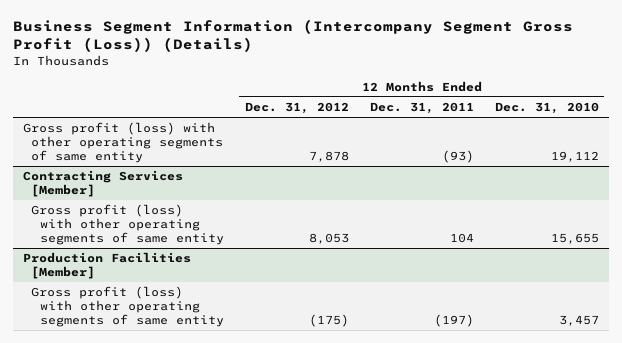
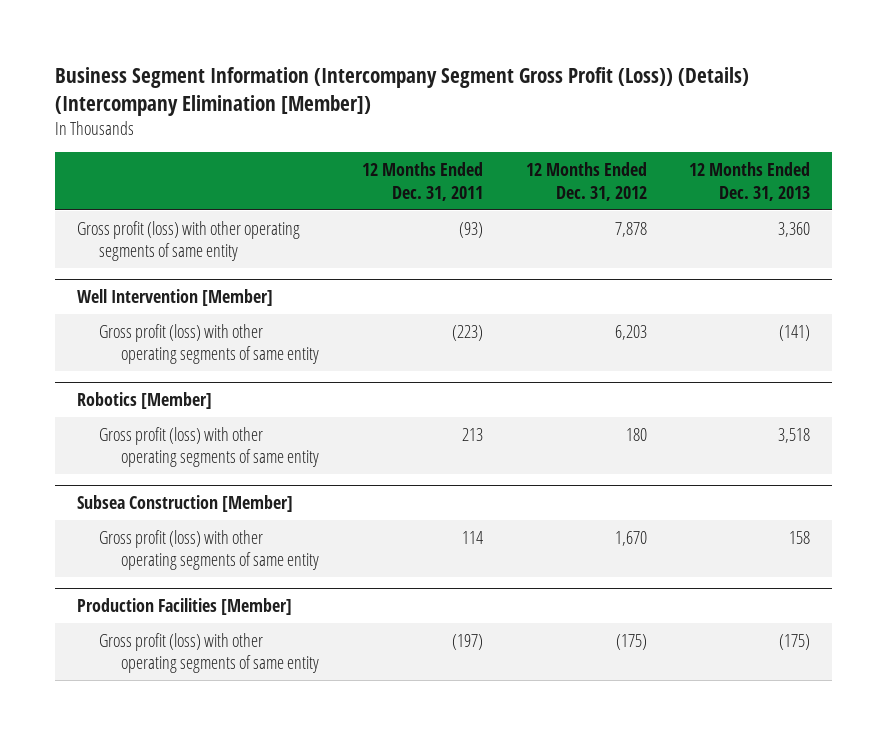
- Business Segment Information (Intercompany Segment Gross Profit (Loss)) (Details)
+ Business Segment Information (Intercompany Segment Gross Profit (Loss)) (Details) (Intercompany Elimination [Member])
- | 12 Months Ended Dec. 31, 2012 | 12 Months Ended Dec. 31, 2011 | 12 Months Ended Dec. 31, 2010
+ | 12 Months Ended Dec. 31, 2011 | 12 Months Ended Dec. 31, 2012 | 12 Months Ended Dec. 31, 2013
- Contracting Services [Member]
- Gross profit (loss) with other operating segments of same entity | 8,053 | 104 | 15,655
+ Well Intervention [Member]
+ Gross profit (loss) with other operating segments of same entity | (223) | 6,203 | (141)
+ Robotics [Member]
+ Gross profit (loss) with other operating segments of same entity | 213 | 180 | 3,518
+ Subsea Construction [Member]
+ Gross profit (loss) with other operating segments of same entity | 114 | 1,670 | 158

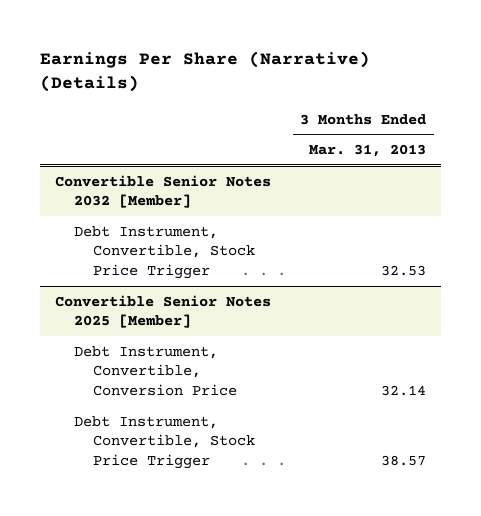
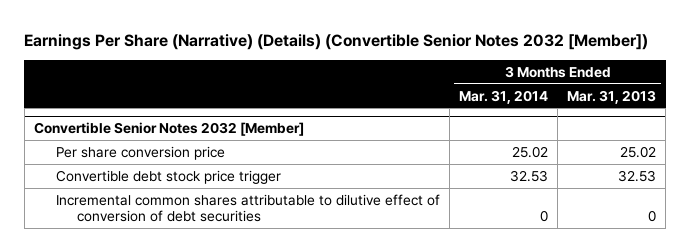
- Earnings Per Share (Narrative) (Details)
+ Earnings Per Share (Narrative) (Details) (Convertible Senior Notes 2032 [Member])
- | 3 Months Ended Mar. 31, 2013
+ | 3 Months Ended Mar. 31, 2014 | 3 Months Ended Mar. 31, 2013
@ Convertible Senior Notes 2032 [Member]
- Debt Instrument, Convertible, Stock Price Trigger | 32.53
- Convertible Senior Notes 2025 [Member]
- Debt Instrument, Convertible, Conversion Price | 32.14
- Debt Instrument, Convertible, Stock Price Trigger | 38.57
@ Convertible Senior Notes 2032 [Member]
+ Per share conversion price | 25.02 | 25.02
+ Convertible debt stock price trigger | 32.53 | 32.53
+ Incremental common shares attributable to dilutive effect of conversion of debt securities | 0 | 0

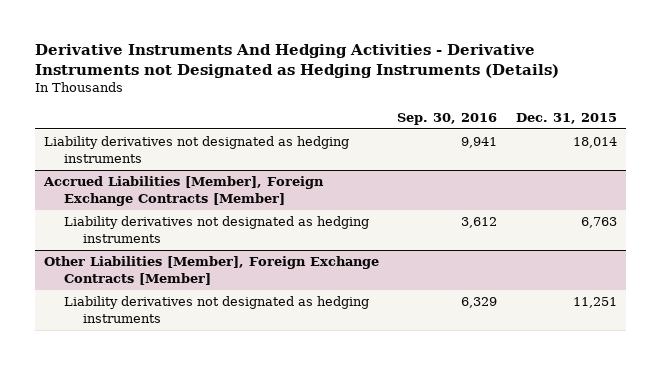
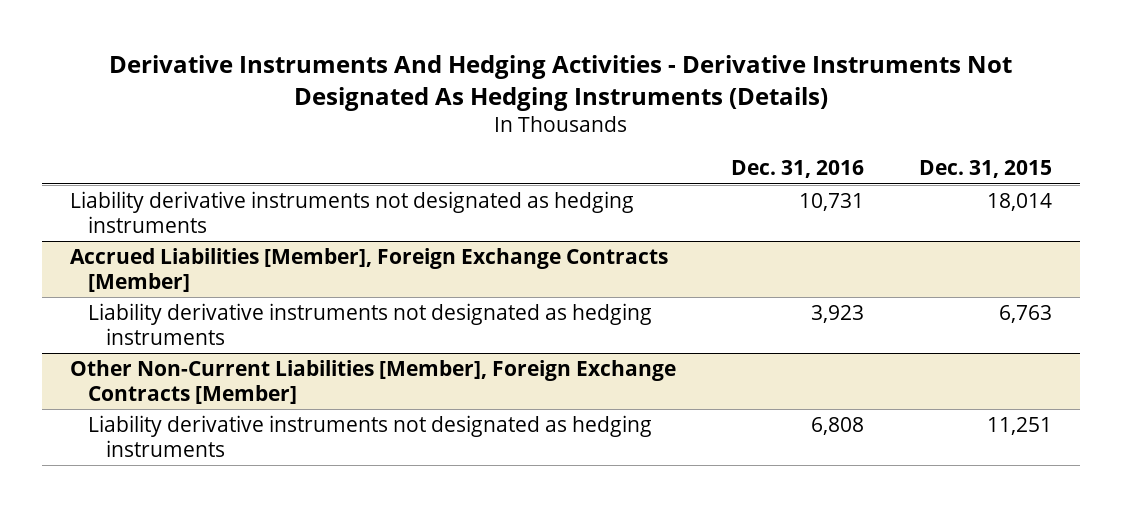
- Derivative Instruments And Hedging Activities - Derivative Instruments not Designated as Hedging Instruments (Details)
+ Derivative Instruments And Hedging Activities - Derivative Instruments Not Designated As Hedging Instruments (Details)
- | Sep. 30, 2016 | Dec. 31, 2015
+ | Dec. 31, 2016 | Dec. 31, 2015
- Liability derivatives not designated as hedging instruments | 9,941 | 18,014
+ Liability derivative instruments not designated as hedging instruments | 10,731 | 18,014
@ Accrued Liabilities [Member], Foreign Exchange Contracts [Member]
- Liability derivatives not designated as hedging instruments | 3,612 | 6,763
- Other Liabilities [Member], Foreign Exchange Contracts [Member]
- Liability derivatives not designated as hedging instruments | 6,329 | 11,251
@ Accrued Liabilities [Member], Foreign Exchange Contracts [Member]
+ Liability derivative instruments not designated as hedging instruments | 3,923 | 6,763
+ Other Non-Current Liabilities [Member], Foreign Exchange Contracts [Member]
+ Liability derivative instruments not designated as hedging instruments | 6,808 | 11,251

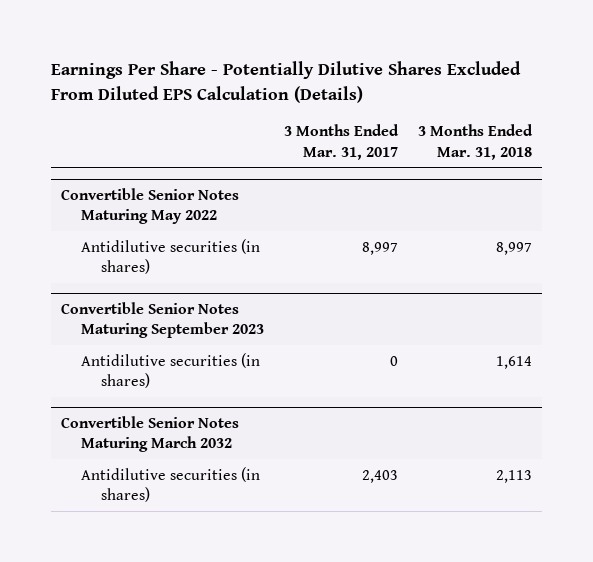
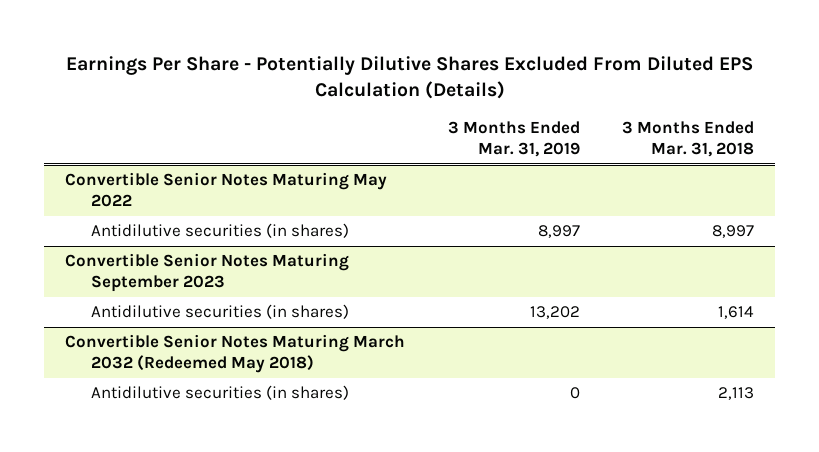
- | 3 Months Ended Mar. 31, 2017 | 3 Months Ended Mar. 31, 2018
+ | 3 Months Ended Mar. 31, 2019 | 3 Months Ended Mar. 31, 2018
- Convertible Senior Notes Maturing March 2032
+ Convertible Senior Notes Maturing March 2032 (Redeemed May 2018)

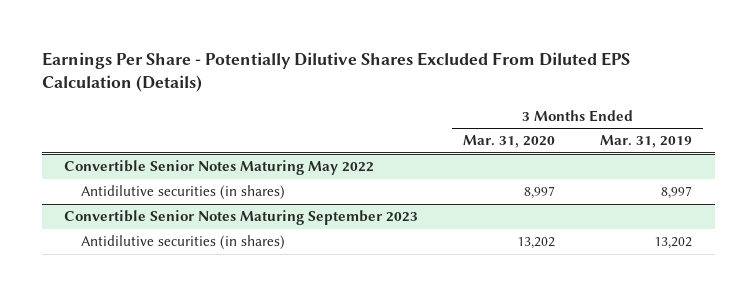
- | 3 Months Ended Mar. 31, 2019 | 3 Months Ended Mar. 31, 2018
+ | 3 Months Ended Mar. 31, 2020 | 3 Months Ended Mar. 31, 2019
- Convertible Senior Notes Maturing March 2032 (Redeemed May 2018)
- Antidilutive securities (in shares) | 0 | 2,113

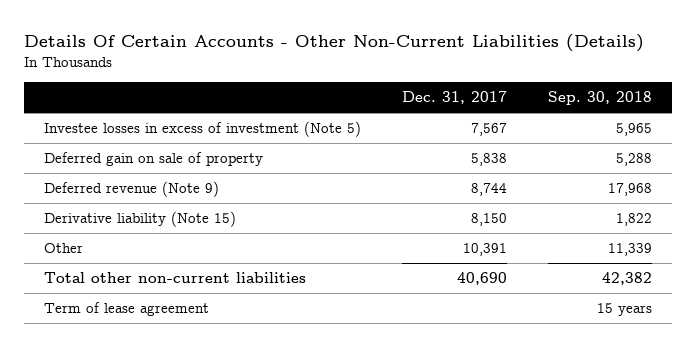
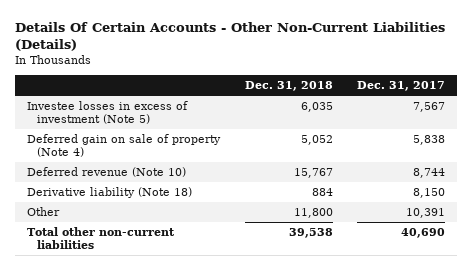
- | Dec. 31, 2017 | Sep. 30, 2018
+ | Dec. 31, 2018 | Dec. 31, 2017
- Deferred gain on sale of property | 5,838 | 5,288
- Deferred revenue (Note 9) | 8,744 | 17,968
- Derivative liability (Note 15) | 8,150 | 1,822
+ Deferred gain on sale of property (Note 4) | 5,052 | 5,838
+ Deferred revenue (Note 10) | 15,767 | 8,744
+ Derivative liability (Note 18) | 884 | 8,150
- Term of lease agreement | | 15 years

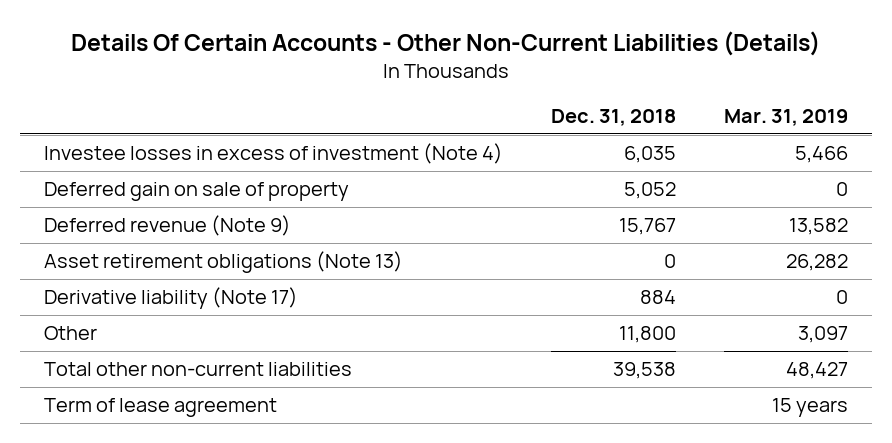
- | Dec. 31, 2018 | Dec. 31, 2017
+ | Dec. 31, 2018 | Mar. 31, 2019
- Investee losses in excess of investment (Note 5) | 6,035 | 7,567
- Deferred gain on sale of property (Note 4) | 5,052 | 5,838
- Deferred revenue (Note 10) | 15,767 | 8,744
- Derivative liability (Note 18) | 884 | 8,150
+ Investee losses in excess of investment (Note 4) | 6,035 | 5,466
+ Deferred gain on sale of property | 5,052 | 0
+ Deferred revenue (Note 9) | 15,767 | 13,582
+ Asset retirement obligations (Note 13) | 0 | 26,282
+ Derivative liability (Note 17) | 884 | 0
+ Term of lease agreement | | 15 years

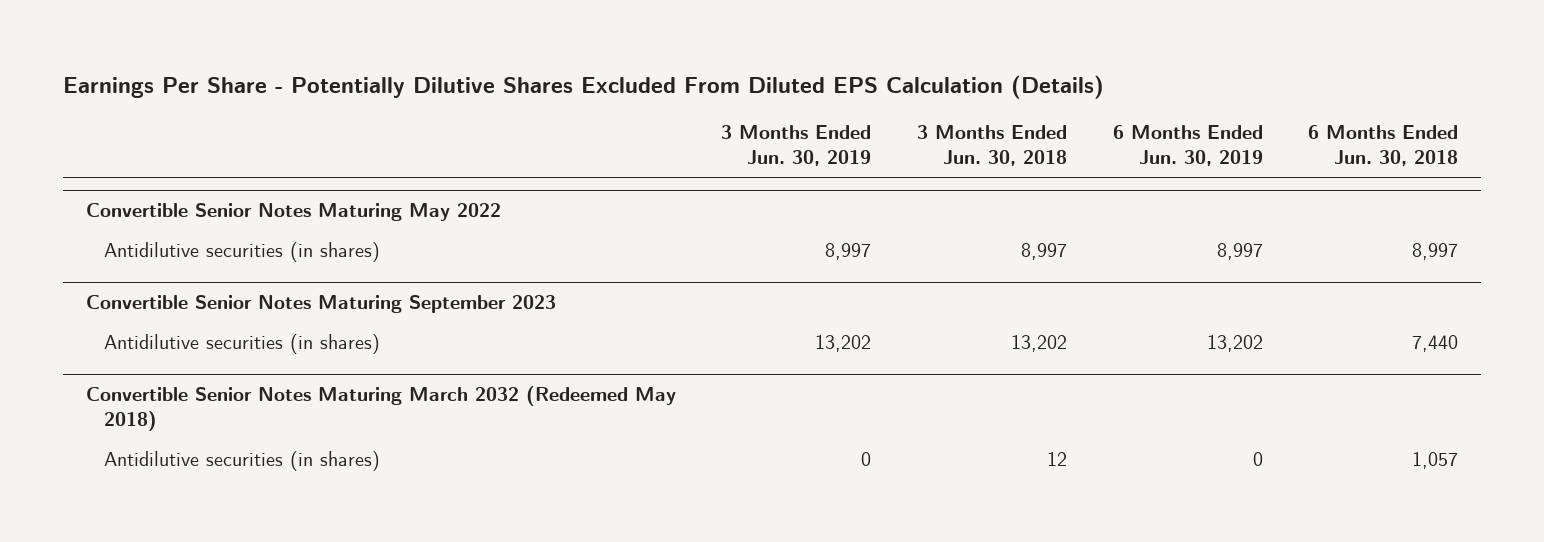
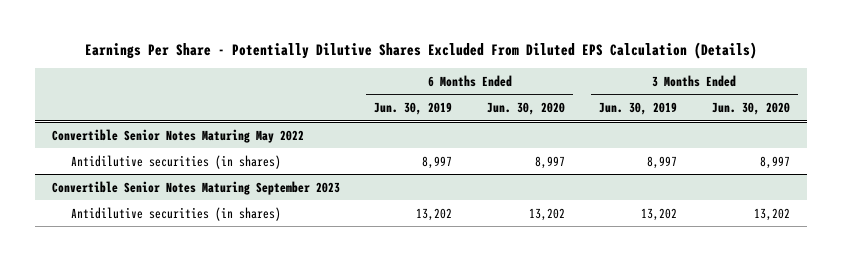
- | 3 Months Ended Jun. 30, 2019 | 3 Months Ended Jun. 30, 2018 | 6 Months Ended Jun. 30, 2019 | 6 Months Ended Jun. 30, 2018
+ | 6 Months Ended Jun. 30, 2019 | 6 Months Ended Jun. 30, 2020 | 3 Months Ended Jun. 30, 2019 | 3 Months Ended Jun. 30, 2020
- Convertible Senior Notes Maturing March 2032 (Redeemed May 2018)
- Antidilutive securities (in shares) | 0 | 12 | 0 | 1,057

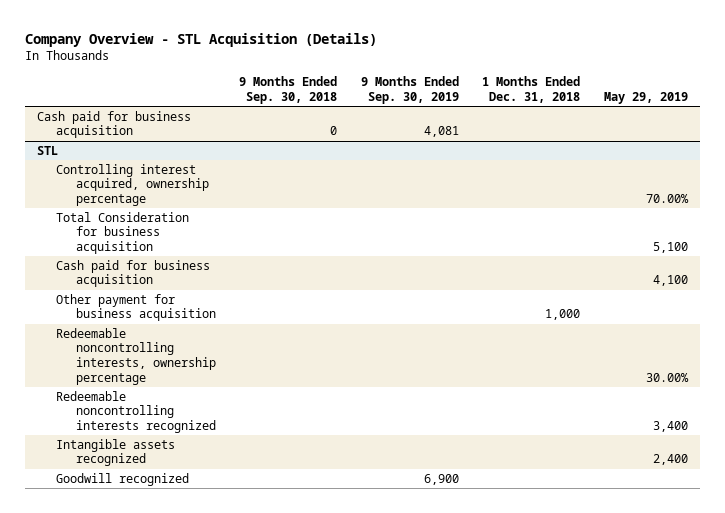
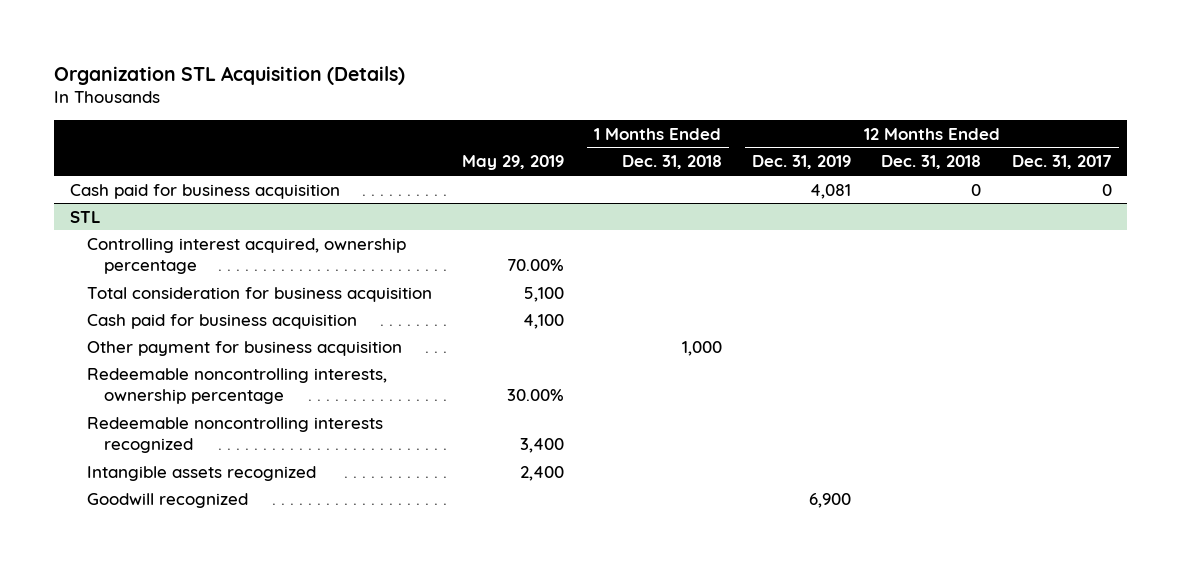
- Company Overview - STL Acquisition (Details)
+ Organization STL Acquisition (Details)
- | 9 Months Ended Sep. 30, 2018 | 9 Months Ended Sep. 30, 2019 | 1 Months Ended Dec. 31, 2018 | May 29, 2019
+ | May 29, 2019 | 1 Months Ended Dec. 31, 2018 | 12 Months Ended Dec. 31, 2019 | 12 Months Ended Dec. 31, 2018 | 12 Months Ended Dec. 31, 2017
@ STL
- Total Consideration for business acquisition | | | | 5,100
+ Total consideration for business acquisition | 5,100 | | | |

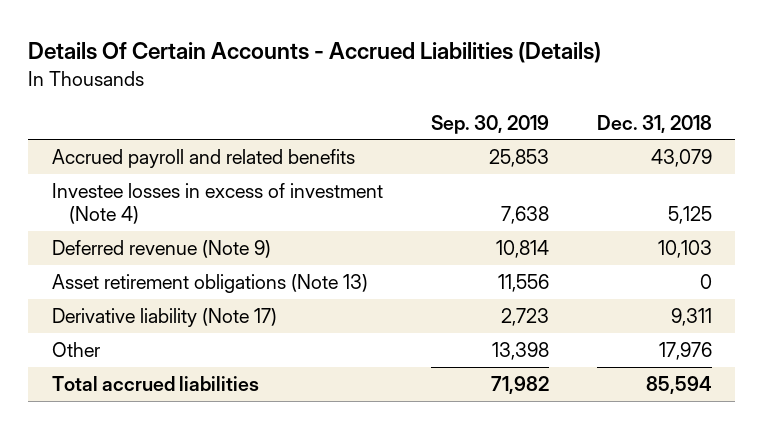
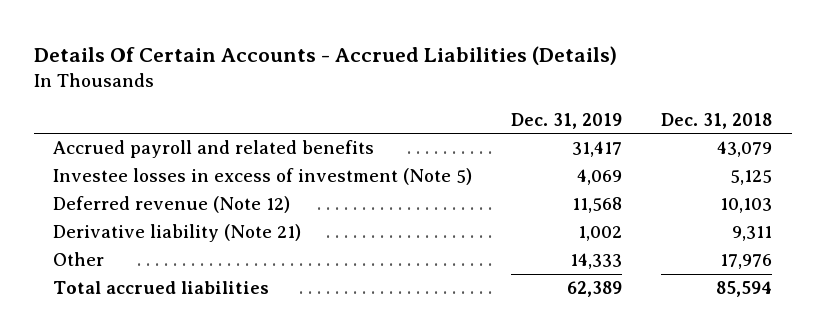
- | Sep. 30, 2019 | Dec. 31, 2018
+ | Dec. 31, 2019 | Dec. 31, 2018
- Investee losses in excess of investment (Note 4) | 7,638 | 5,125
- Deferred revenue (Note 9) | 10,814 | 10,103
- Asset retirement obligations (Note 13) | 11,556 | 0
- Derivative liability (Note 17) | 2,723 | 9,311
+ Investee losses in excess of investment (Note 5) | 4,069 | 5,125
+ Deferred revenue (Note 12) | 11,568 | 10,103
+ Derivative liability (Note 21) | 1,002 | 9,311

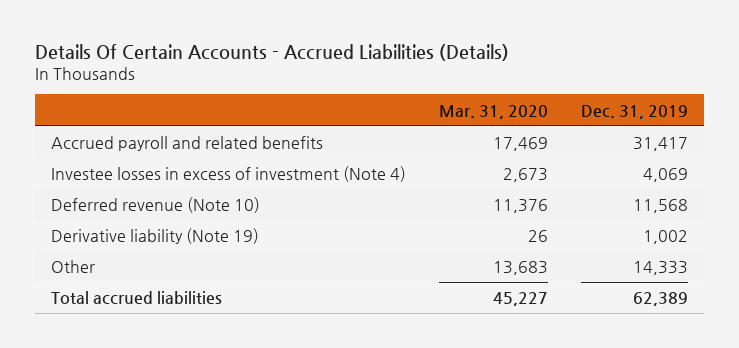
- | Dec. 31, 2019 | Dec. 31, 2018
+ | Mar. 31, 2020 | Dec. 31, 2019
- Investee losses in excess of investment (Note 5) | 4,069 | 5,125
- Deferred revenue (Note 12) | 11,568 | 10,103
- Derivative liability (Note 21) | 1,002 | 9,311
+ Investee losses in excess of investment (Note 4) | 2,673 | 4,069
+ Deferred revenue (Note 10) | 11,376 | 11,568
+ Derivative liability (Note 19) | 26 | 1,002

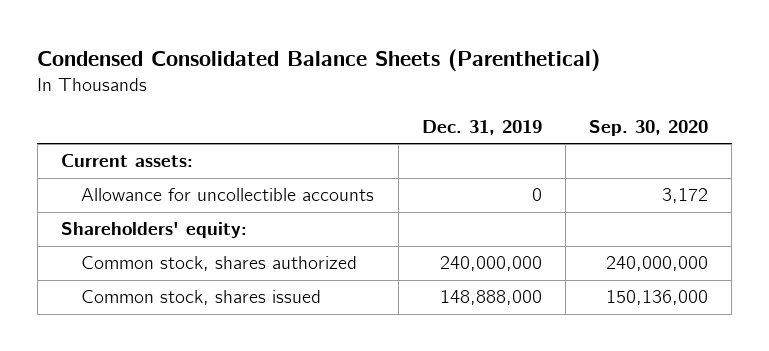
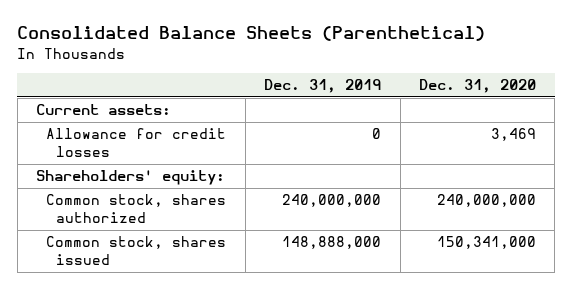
- Condensed Consolidated Balance Sheets (Parenthetical)
+ Consolidated Balance Sheets (Parenthetical)
- | Dec. 31, 2019 | Sep. 30, 2020
+ | Dec. 31, 2019 | Dec. 31, 2020
- Allowance for uncollectible accounts | 0 | 3,172
+ Allowance for credit losses | 0 | 3,469

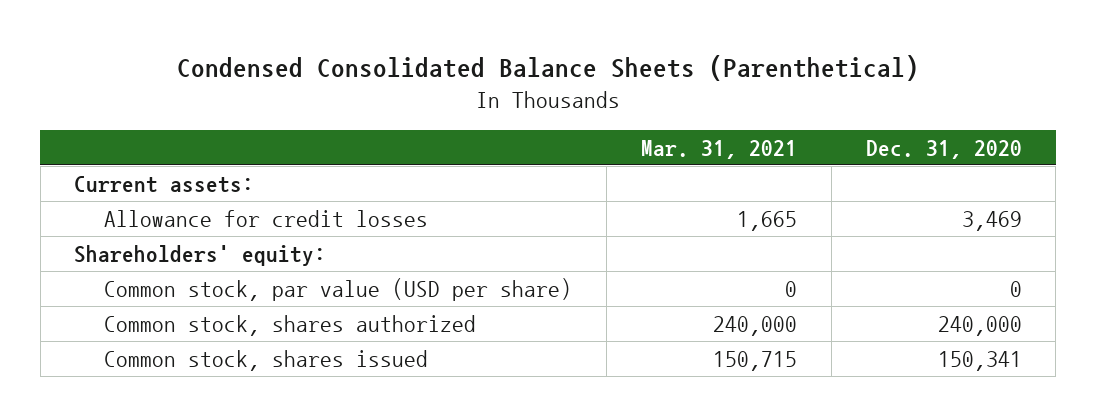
- Consolidated Balance Sheets (Parenthetical)
+ Condensed Consolidated Balance Sheets (Parenthetical)
- | Dec. 31, 2019 | Dec. 31, 2020
+ | Mar. 31, 2021 | Dec. 31, 2020
- Common stock, shares authorized | 240,000,000 | 240,000,000
- Common stock, shares issued | 148,888,000 | 150,341,000
+ Common stock, par value (USD per share) | 0 | 0
+ Common stock, shares authorized | 240,000 | 240,000
+ Common stock, shares issued | 150,715 | 150,341

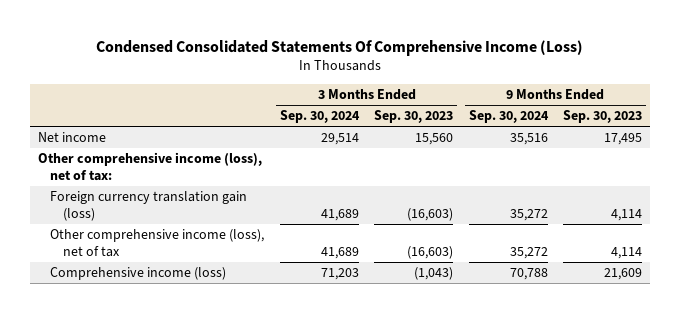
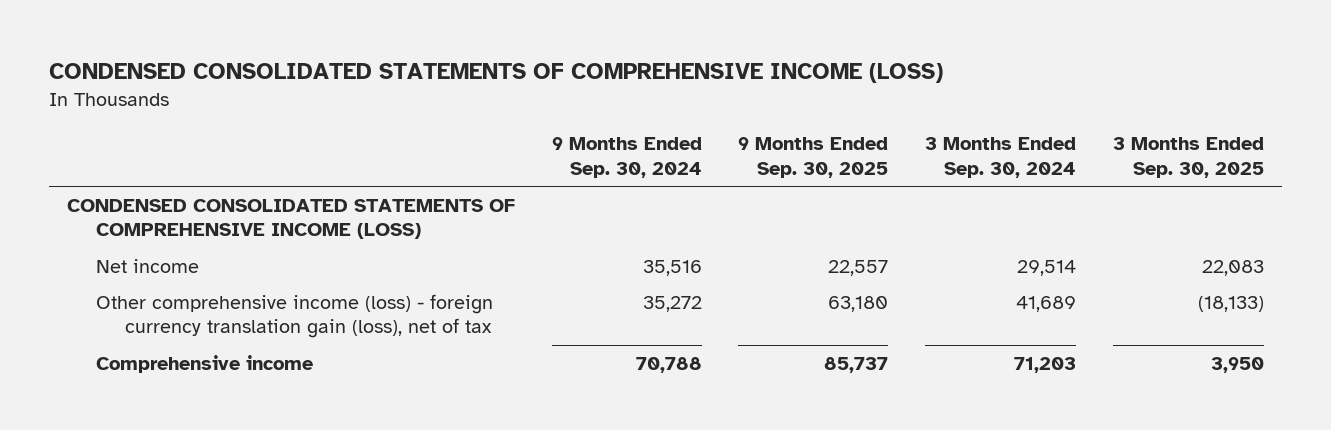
- Condensed Consolidated Statements Of Comprehensive Income (Loss)
+ CONDENSED CONSOLIDATED STATEMENTS OF COMPREHENSIVE INCOME (LOSS)
- | 3 Months Ended Sep. 30, 2024 | 3 Months Ended Sep. 30, 2023 | 9 Months Ended Sep. 30, 2024 | 9 Months Ended Sep. 30, 2023
+ | 9 Months Ended Sep. 30, 2024 | 9 Months Ended Sep. 30, 2025 | 3 Months Ended Sep. 30, 2024 | 3 Months Ended Sep. 30, 2025
+ CONDENSED CONSOLIDATED STATEMENTS OF COMPREHENSIVE INCOME (LOSS)
- Other comprehensive income (loss), net of tax:
- Foreign currency translation gain (loss) | 41,689 | (16,603) | 35,272 | 4,114
- Other comprehensive income (loss), net of tax | 41,689 | (16,603) | 35,272 | 4,114
- Comprehensive income (loss) | 71,203 | (1,043) | 70,788 | 21,609
+ Other comprehensive income (loss) - foreign currency translation gain (loss), net of tax | 35,272 | 63,180 | 41,689 | (18,133)
+ Comprehensive income | 70,788 | 85,737 | 71,203 | 3,950

